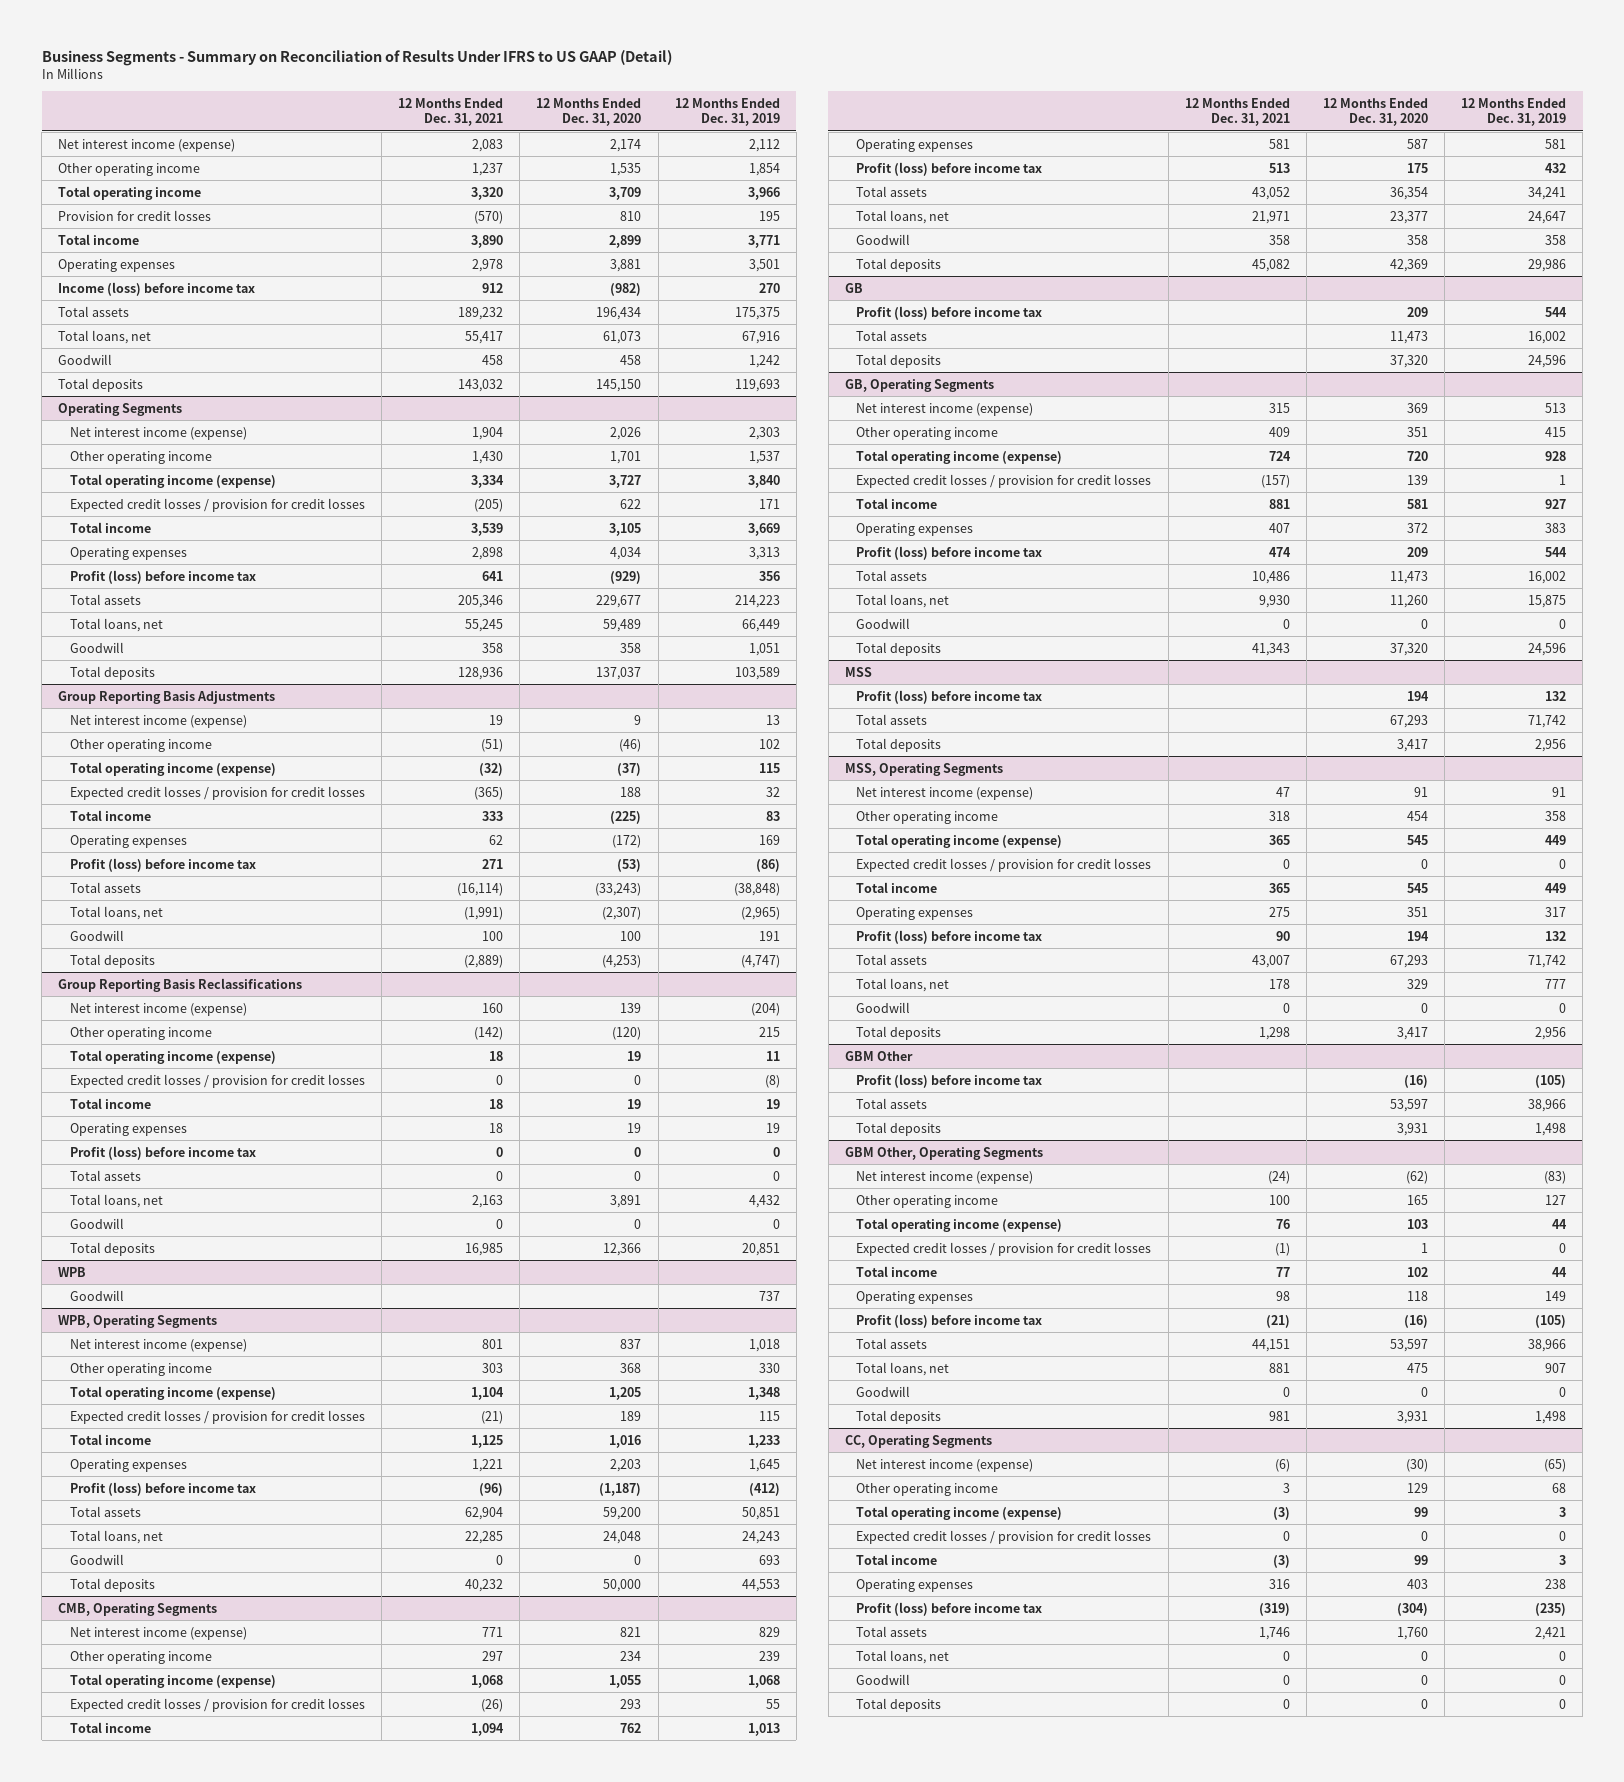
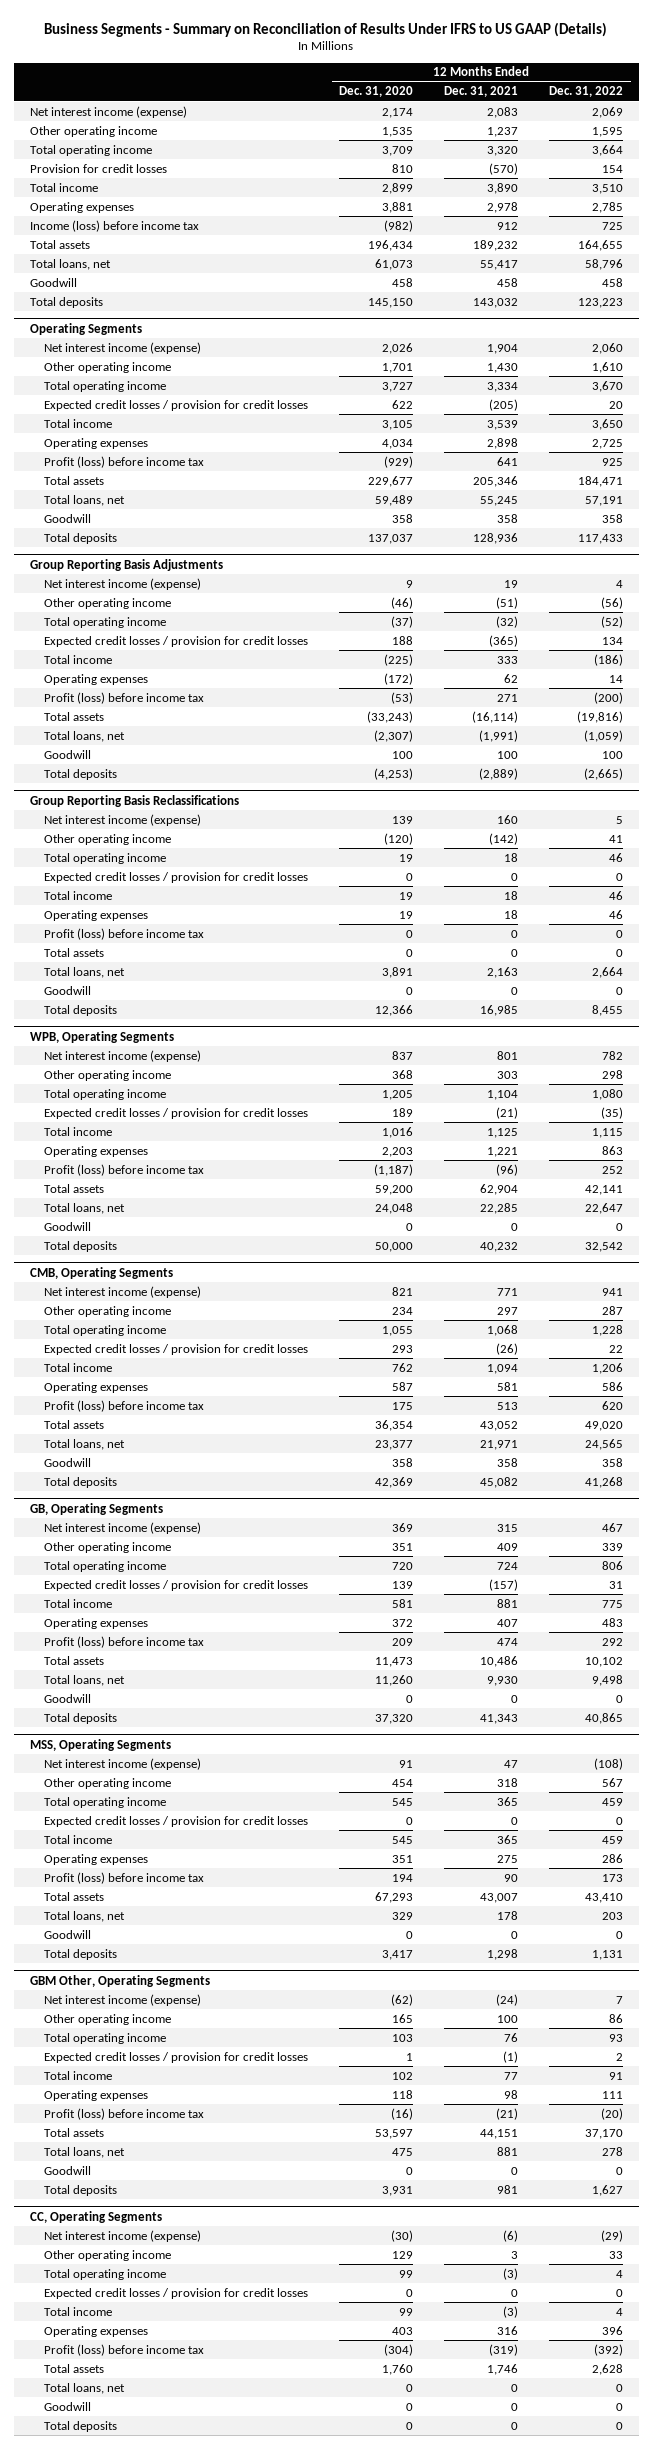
- Business Segments - Summary on Reconciliation of Results Under IFRS to US GAAP (Detail)
+ Business Segments - Summary on Reconciliation of Results Under IFRS to US GAAP (Details)
- | 12 Months Ended Dec. 31, 2021 | 12 Months Ended Dec. 31, 2020 | 12 Months Ended Dec. 31, 2019
+ | 12 Months Ended Dec. 31, 2020 | 12 Months Ended Dec. 31, 2021 | 12 Months Ended Dec. 31, 2022
@ Operating Segments
- Total operating income (expense) | 3,334 | 3,727 | 3,840
+ Total operating income | 3,727 | 3,334 | 3,670
@ Group Reporting Basis Adjustments
- Total operating income (expense) | (32) | (37) | 115
+ Total operating income | (37) | (32) | (52)
@ Group Reporting Basis Reclassifications
- Total operating income (expense) | 18 | 19 | 11
+ Total operating income | 19 | 18 | 46
- WPB
- Goodwill | | | 737
@ WPB, Operating Segments
- Total operating income (expense) | 1,104 | 1,205 | 1,348
+ Total operating income | 1,205 | 1,104 | 1,080
@ CMB, Operating Segments
- Total operating income (expense) | 1,068 | 1,055 | 1,068
+ Total operating income | 1,055 | 1,068 | 1,228
- GB
- Profit (loss) before income tax | | 209 | 544
- Total assets | | 11,473 | 16,002
- Total deposits | | 37,320 | 24,596
@ GB, Operating Segments
- Total operating income (expense) | 724 | 720 | 928
+ Total operating income | 720 | 724 | 806
- MSS
- Profit (loss) before income tax | | 194 | 132
- Total assets | | 67,293 | 71,742
- Total deposits | | 3,417 | 2,956
@ MSS, Operating Segments
- Total operating income (expense) | 365 | 545 | 449
+ Total operating income | 545 | 365 | 459
- GBM Other
- Profit (loss) before income tax | | (16) | (105)
- Total assets | | 53,597 | 38,966
- Total deposits | | 3,931 | 1,498
@ GBM Other, Operating Segments
- Total operating income (expense) | 76 | 103 | 44
+ Total operating income | 103 | 76 | 93
@ CC, Operating Segments
- Total operating income (expense) | (3) | 99 | 3
+ Total operating income | 99 | (3) | 4

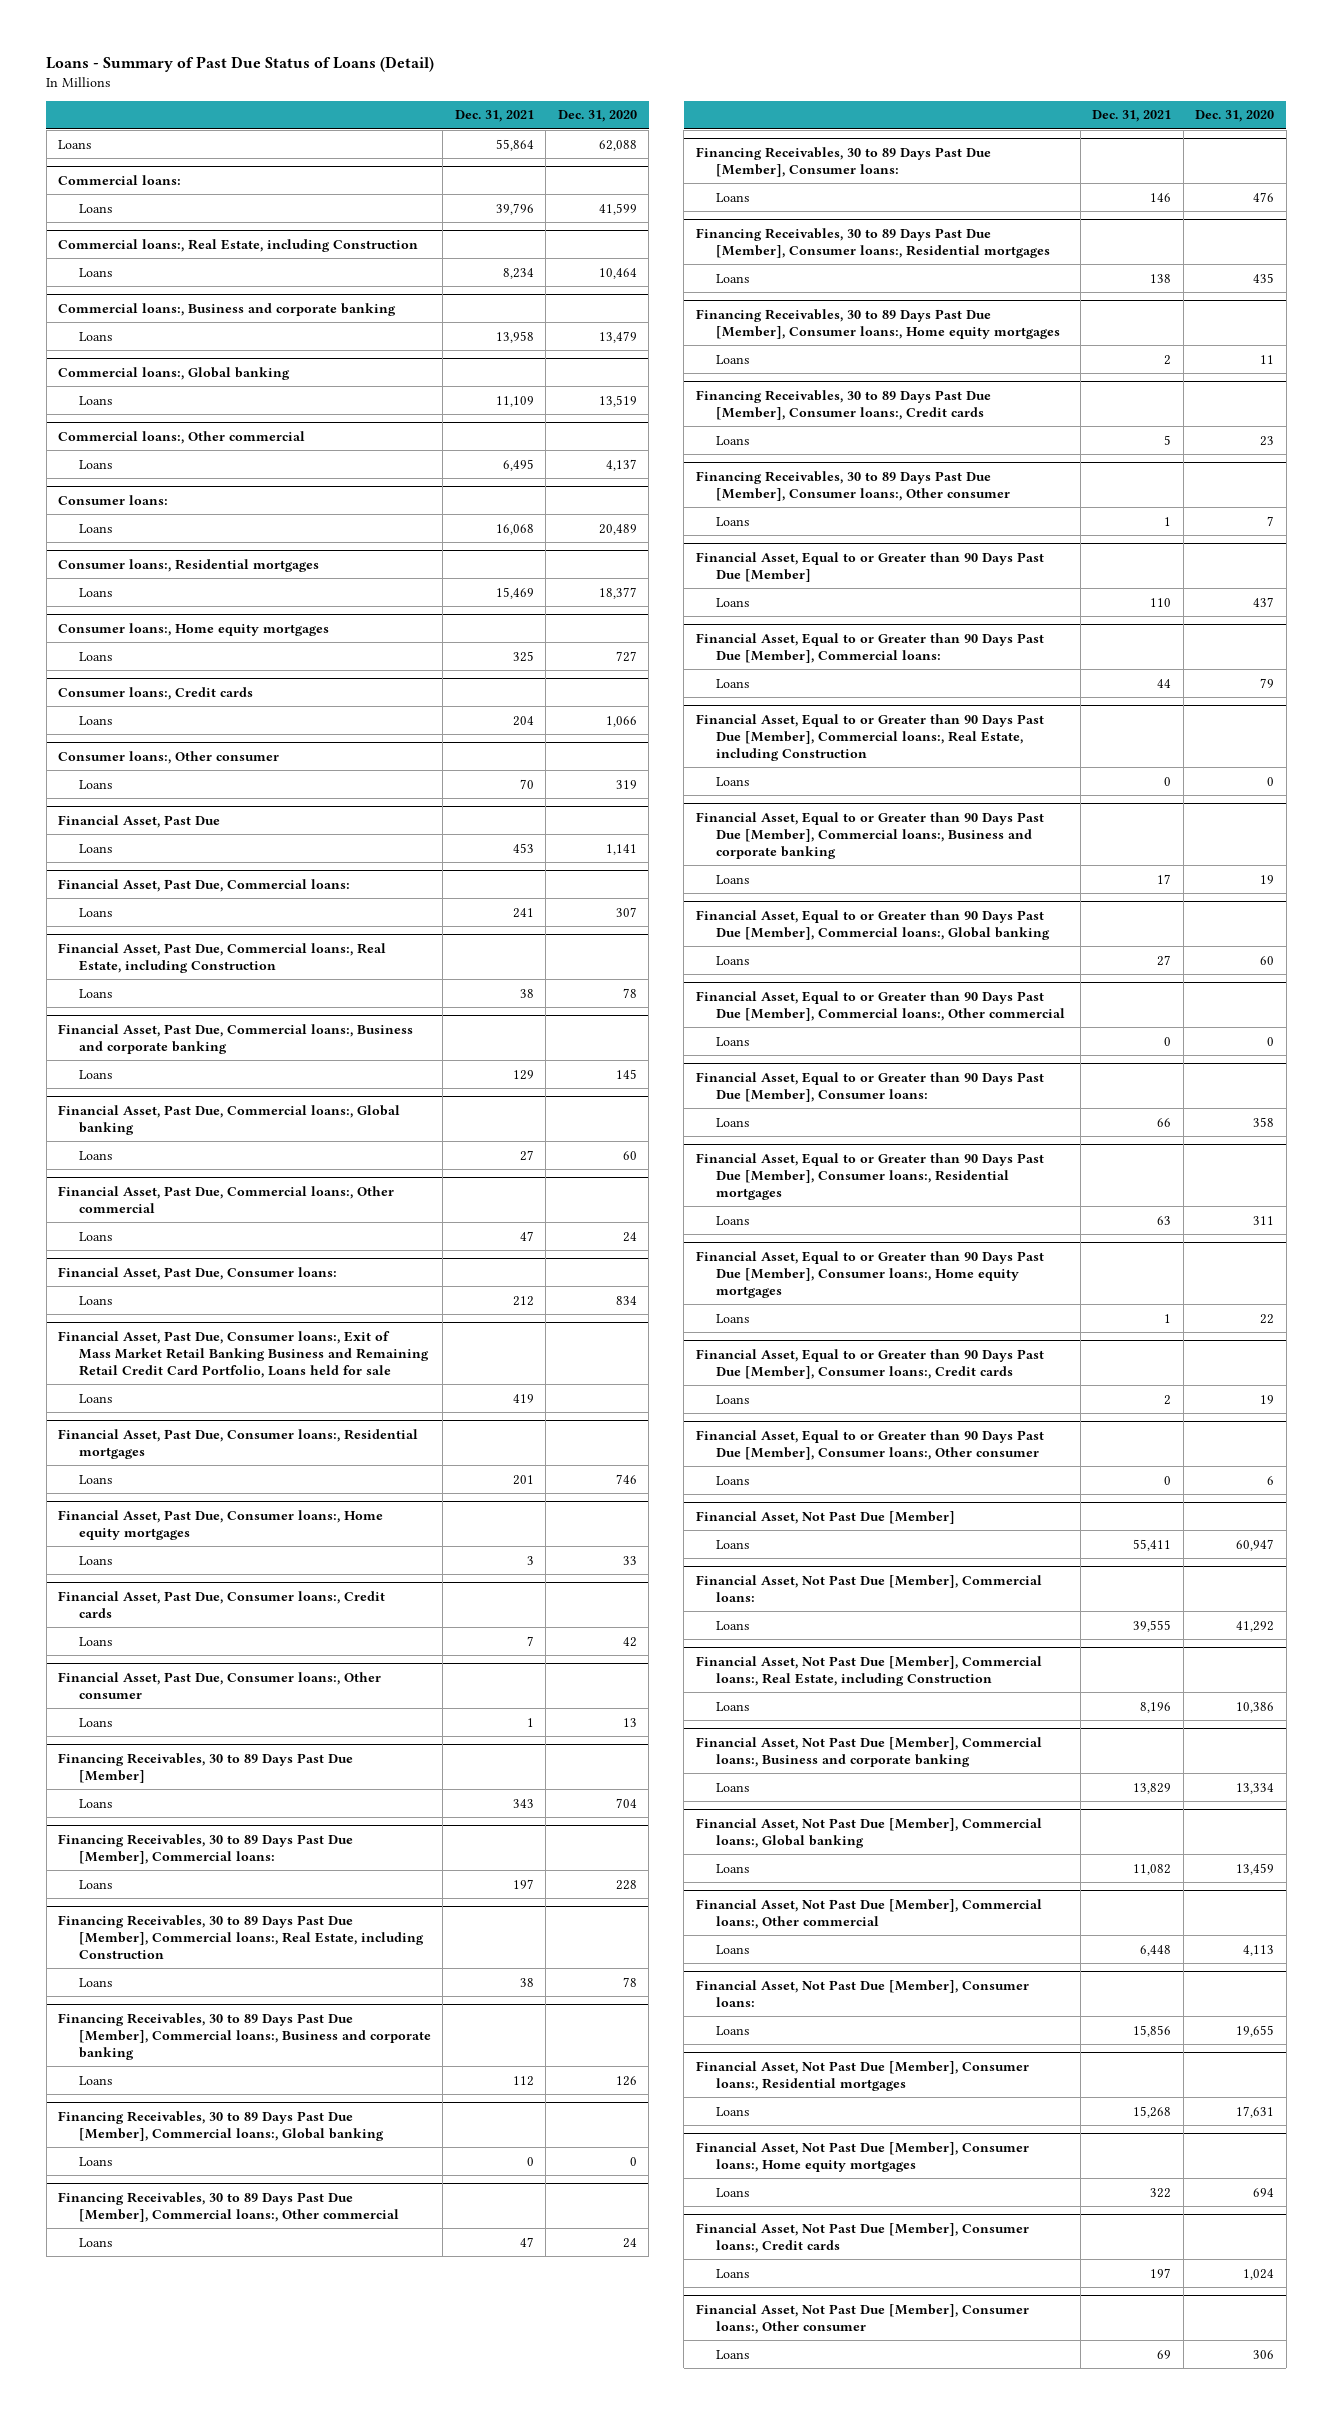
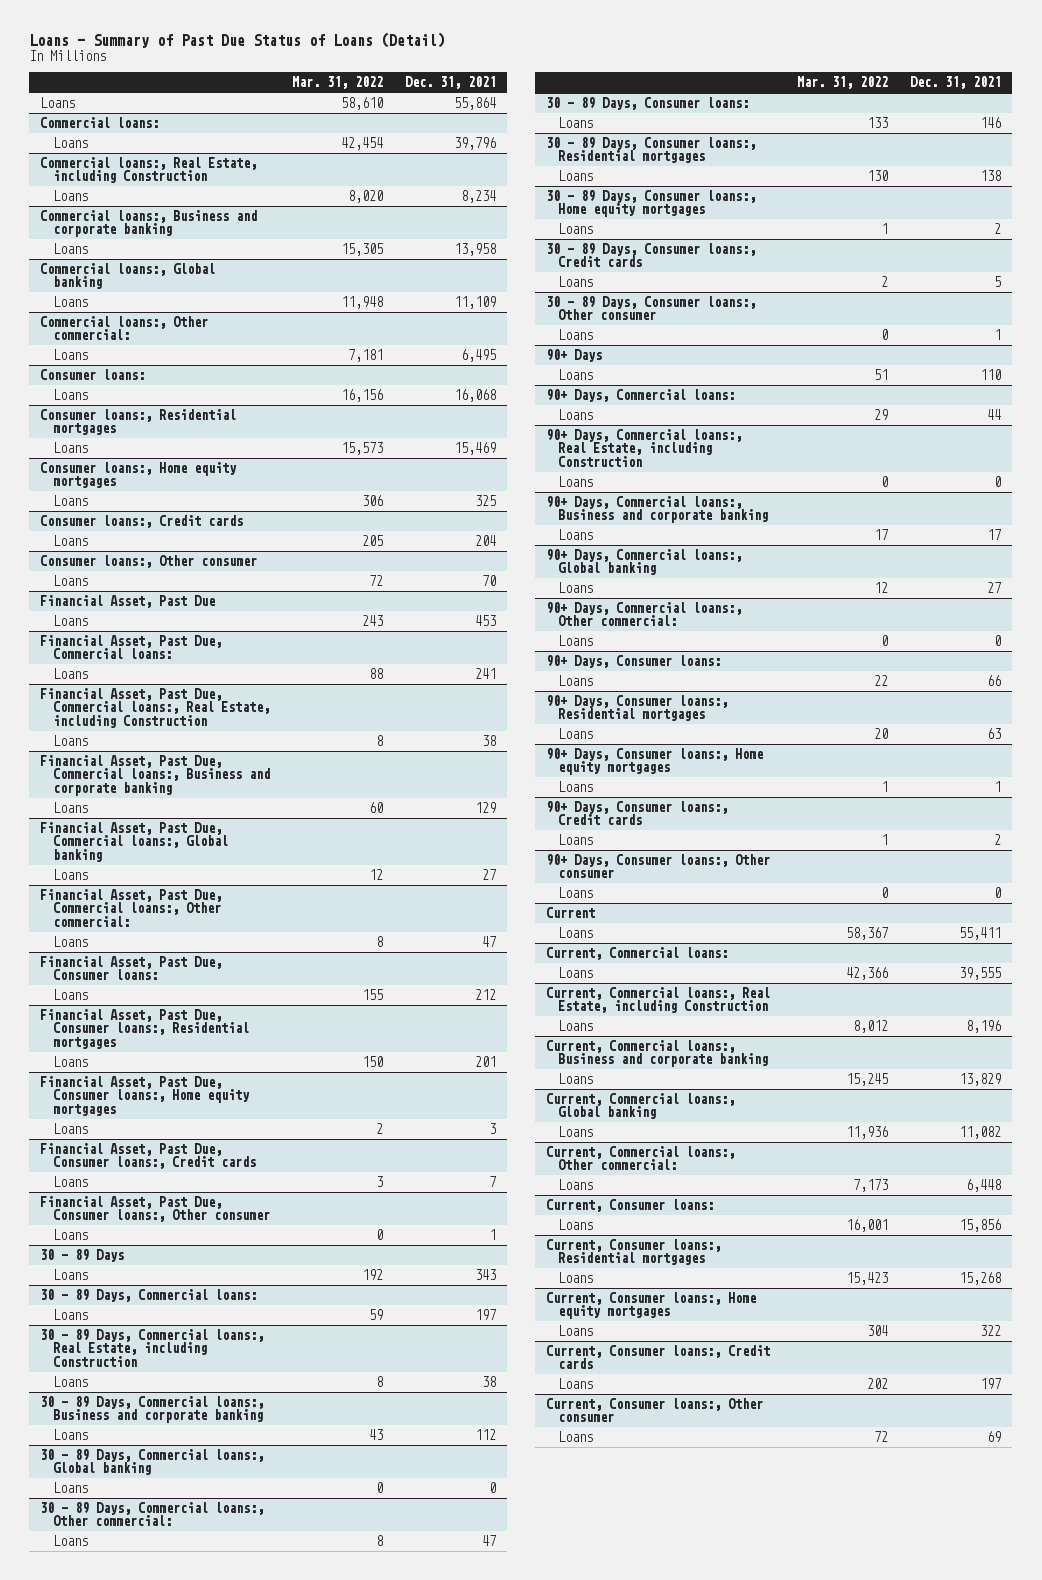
- | Dec. 31, 2021 | Dec. 31, 2020
+ | Mar. 31, 2022 | Dec. 31, 2021
- Commercial loans:, Other commercial
+ Commercial loans:, Other commercial:
- Financial Asset, Past Due, Commercial loans:, Other commercial
+ Financial Asset, Past Due, Commercial loans:, Other commercial:
- Financial Asset, Past Due, Consumer loans:, Exit of Mass Market Retail Banking Business and Remaining Retail Credit Card Portfolio, Loans held for sale
- Loans | 419 |
- Financing Receivables, 30 to 89 Days Past Due [Member]
+ 30 - 89 Days
- Financing Receivables, 30 to 89 Days Past Due [Member], Commercial loans:
+ 30 - 89 Days, Commercial loans:
- Financing Receivables, 30 to 89 Days Past Due [Member], Commercial loans:, Real Estate, including Construction
+ 30 - 89 Days, Commercial loans:, Real Estate, including Construction
- Financing Receivables, 30 to 89 Days Past Due [Member], Commercial loans:, Business and corporate banking
+ 30 - 89 Days, Commercial loans:, Business and corporate banking
- Financing Receivables, 30 to 89 Days Past Due [Member], Commercial loans:, Global banking
+ 30 - 89 Days, Commercial loans:, Global banking
- Financing Receivables, 30 to 89 Days Past Due [Member], Commercial loans:, Other commercial
+ 30 - 89 Days, Commercial loans:, Other commercial:
- Financing Receivables, 30 to 89 Days Past Due [Member], Consumer loans:
+ 30 - 89 Days, Consumer loans:
- Financing Receivables, 30 to 89 Days Past Due [Member], Consumer loans:, Residential mortgages
+ 30 - 89 Days, Consumer loans:, Residential mortgages
- Financing Receivables, 30 to 89 Days Past Due [Member], Consumer loans:, Home equity mortgages
+ 30 - 89 Days, Consumer loans:, Home equity mortgages
- Financing Receivables, 30 to 89 Days Past Due [Member], Consumer loans:, Credit cards
+ 30 - 89 Days, Consumer loans:, Credit cards
- Financing Receivables, 30 to 89 Days Past Due [Member], Consumer loans:, Other consumer
+ 30 - 89 Days, Consumer loans:, Other consumer
- Financial Asset, Equal to or Greater than 90 Days Past Due [Member]
+ 90+ Days
- Financial Asset, Equal to or Greater than 90 Days Past Due [Member], Commercial loans:
+ 90+ Days, Commercial loans:
- Financial Asset, Equal to or Greater than 90 Days Past Due [Member], Commercial loans:, Real Estate, including Construction
+ 90+ Days, Commercial loans:, Real Estate, including Construction
- Financial Asset, Equal to or Greater than 90 Days Past Due [Member], Commercial loans:, Business and corporate banking
+ 90+ Days, Commercial loans:, Business and corporate banking
- Financial Asset, Equal to or Greater than 90 Days Past Due [Member], Commercial loans:, Global banking
+ 90+ Days, Commercial loans:, Global banking
- Financial Asset, Equal to or Greater than 90 Days Past Due [Member], Commercial loans:, Other commercial
+ 90+ Days, Commercial loans:, Other commercial:
- Financial Asset, Equal to or Greater than 90 Days Past Due [Member], Consumer loans:
+ 90+ Days, Consumer loans:
- Financial Asset, Equal to or Greater than 90 Days Past Due [Member], Consumer loans:, Residential mortgages
+ 90+ Days, Consumer loans:, Residential mortgages
- Financial Asset, Equal to or Greater than 90 Days Past Due [Member], Consumer loans:, Home equity mortgages
+ 90+ Days, Consumer loans:, Home equity mortgages
- Financial Asset, Equal to or Greater than 90 Days Past Due [Member], Consumer loans:, Credit cards
+ 90+ Days, Consumer loans:, Credit cards
- Financial Asset, Equal to or Greater than 90 Days Past Due [Member], Consumer loans:, Other consumer
+ 90+ Days, Consumer loans:, Other consumer
- Financial Asset, Not Past Due [Member]
+ Current
- Financial Asset, Not Past Due [Member], Commercial loans:
+ Current, Commercial loans:
- Financial Asset, Not Past Due [Member], Commercial loans:, Real Estate, including Construction
+ Current, Commercial loans:, Real Estate, including Construction
- Financial Asset, Not Past Due [Member], Commercial loans:, Business and corporate banking
+ Current, Commercial loans:, Business and corporate banking
- Financial Asset, Not Past Due [Member], Commercial loans:, Global banking
+ Current, Commercial loans:, Global banking
- Financial Asset, Not Past Due [Member], Commercial loans:, Other commercial
+ Current, Commercial loans:, Other commercial:
- Financial Asset, Not Past Due [Member], Consumer loans:
+ Current, Consumer loans:
- Financial Asset, Not Past Due [Member], Consumer loans:, Residential mortgages
+ Current, Consumer loans:, Residential mortgages
- Financial Asset, Not Past Due [Member], Consumer loans:, Home equity mortgages
+ Current, Consumer loans:, Home equity mortgages
- Financial Asset, Not Past Due [Member], Consumer loans:, Credit cards
+ Current, Consumer loans:, Credit cards
- Financial Asset, Not Past Due [Member], Consumer loans:, Other consumer
+ Current, Consumer loans:, Other consumer

